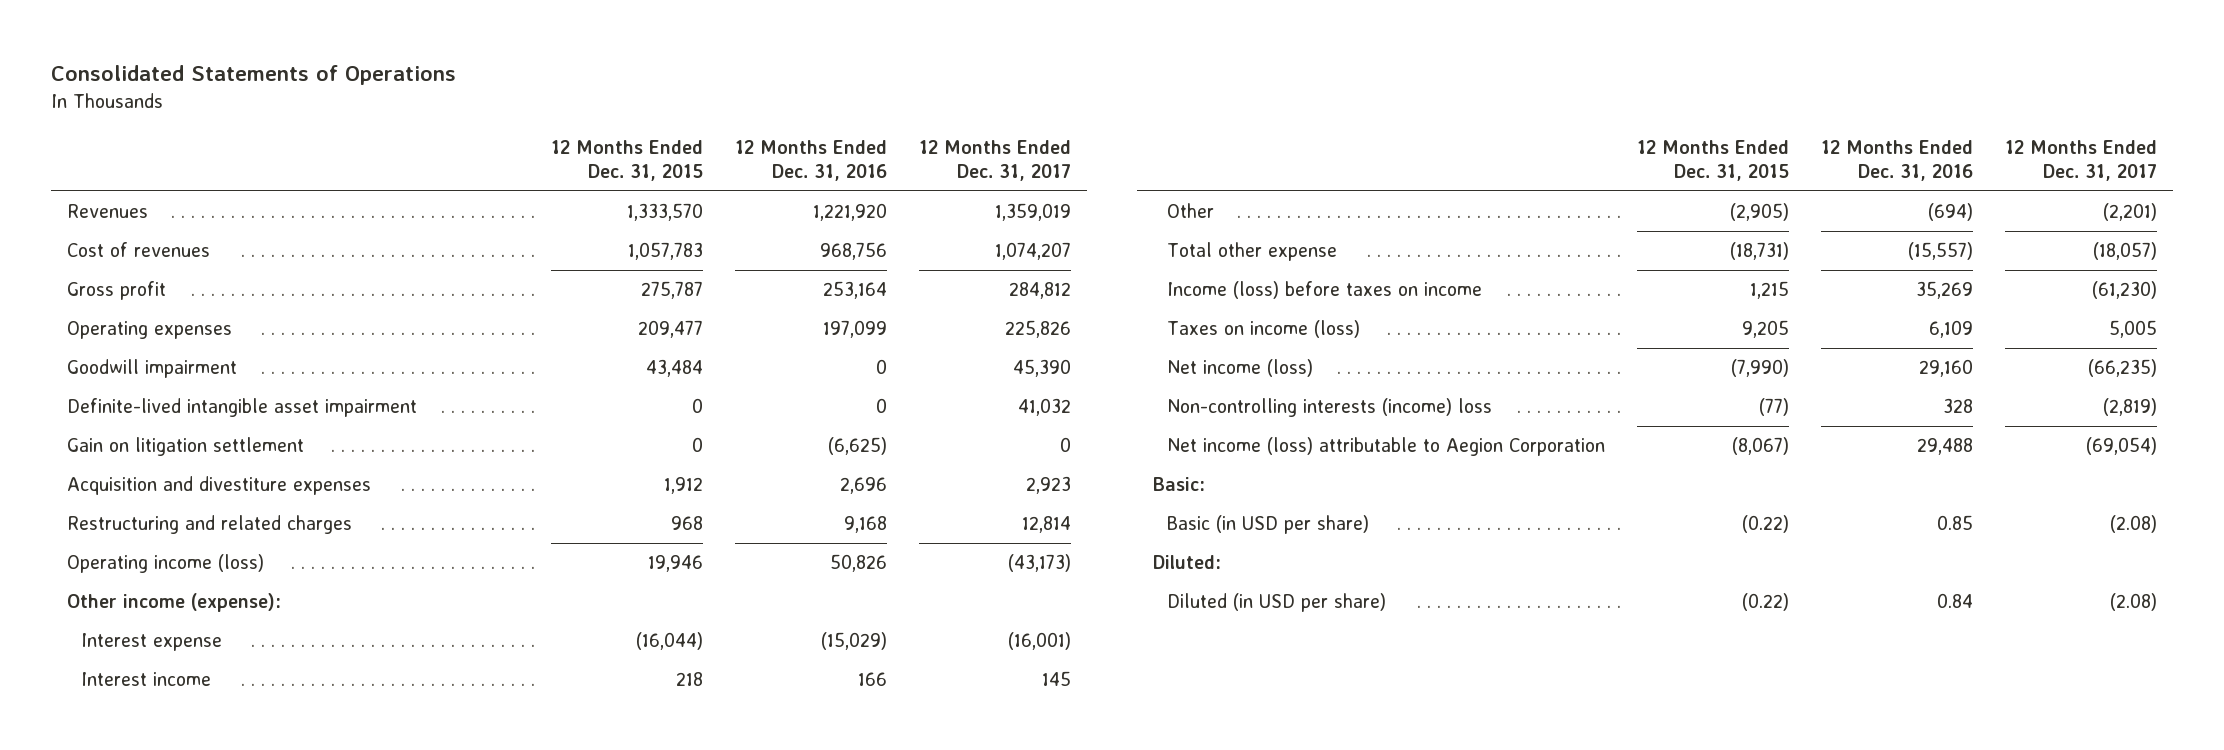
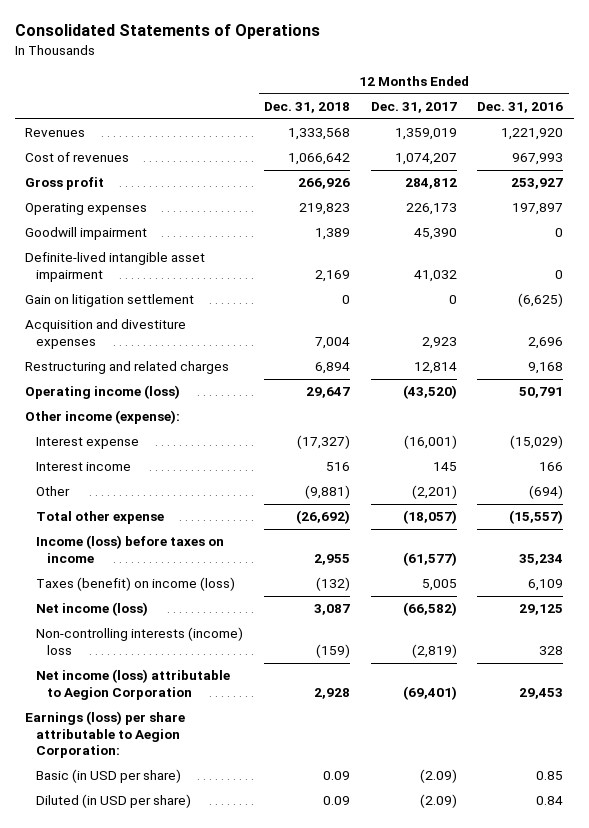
- | 12 Months Ended Dec. 31, 2015 | 12 Months Ended Dec. 31, 2016 | 12 Months Ended Dec. 31, 2017
+ | 12 Months Ended Dec. 31, 2018 | 12 Months Ended Dec. 31, 2017 | 12 Months Ended Dec. 31, 2016
- Cost of revenues | 1,057,783 | 968,756 | 1,074,207
- Gross profit | 275,787 | 253,164 | 284,812
- Operating expenses | 209,477 | 197,099 | 225,826
+ Cost of revenues | 1,066,642 | 1,074,207 | 967,993
+ Gross profit | 266,926 | 284,812 | 253,927
+ Operating expenses | 219,823 | 226,173 | 197,897
- Operating income (loss) | 19,946 | 50,826 | (43,173)
+ Operating income (loss) | 29,647 | (43,520) | 50,791
- Income (loss) before taxes on income | 1,215 | 35,269 | (61,230)
- Taxes on income (loss) | 9,205 | 6,109 | 5,005
- Net income (loss) | (7,990) | 29,160 | (66,235)
+ Income (loss) before taxes on income | 2,955 | (61,577) | 35,234
+ Taxes (benefit) on income (loss) | (132) | 5,005 | 6,109
+ Net income (loss) | 3,087 | (66,582) | 29,125
- Net income (loss) attributable to Aegion Corporation | (8,067) | 29,488 | (69,054)
- Basic:
- Basic (in USD per share) | (0.22) | 0.85 | (2.08)
- Diluted:
- Diluted (in USD per share) | (0.22) | 0.84 | (2.08)
+ Net income (loss) attributable to Aegion Corporation | 2,928 | (69,401) | 29,453
+ Earnings (loss) per share attributable to Aegion Corporation:
+ Basic (in USD per share) | 0.09 | (2.09) | 0.85
+ Diluted (in USD per share) | 0.09 | (2.09) | 0.84

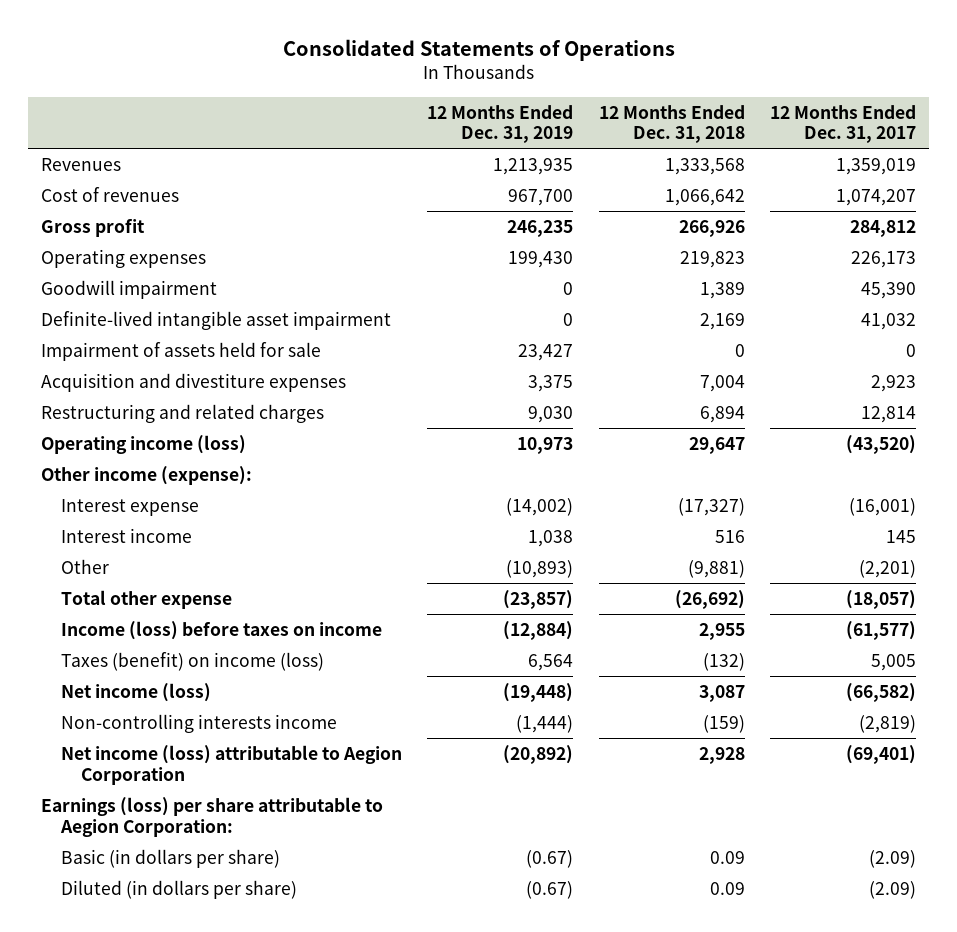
- | 12 Months Ended Dec. 31, 2018 | 12 Months Ended Dec. 31, 2017 | 12 Months Ended Dec. 31, 2016
+ | 12 Months Ended Dec. 31, 2019 | 12 Months Ended Dec. 31, 2018 | 12 Months Ended Dec. 31, 2017
- Gain on litigation settlement | 0 | 0 | (6,625)
+ Impairment of assets held for sale | 23,427 | 0 | 0
- Non-controlling interests (income) loss | (159) | (2,819) | 328
+ Non-controlling interests income | (1,444) | (159) | (2,819)
- Basic (in USD per share) | 0.09 | (2.09) | 0.85
- Diluted (in USD per share) | 0.09 | (2.09) | 0.84
+ Basic (in dollars per share) | (0.67) | 0.09 | (2.09)
+ Diluted (in dollars per share) | (0.67) | 0.09 | (2.09)

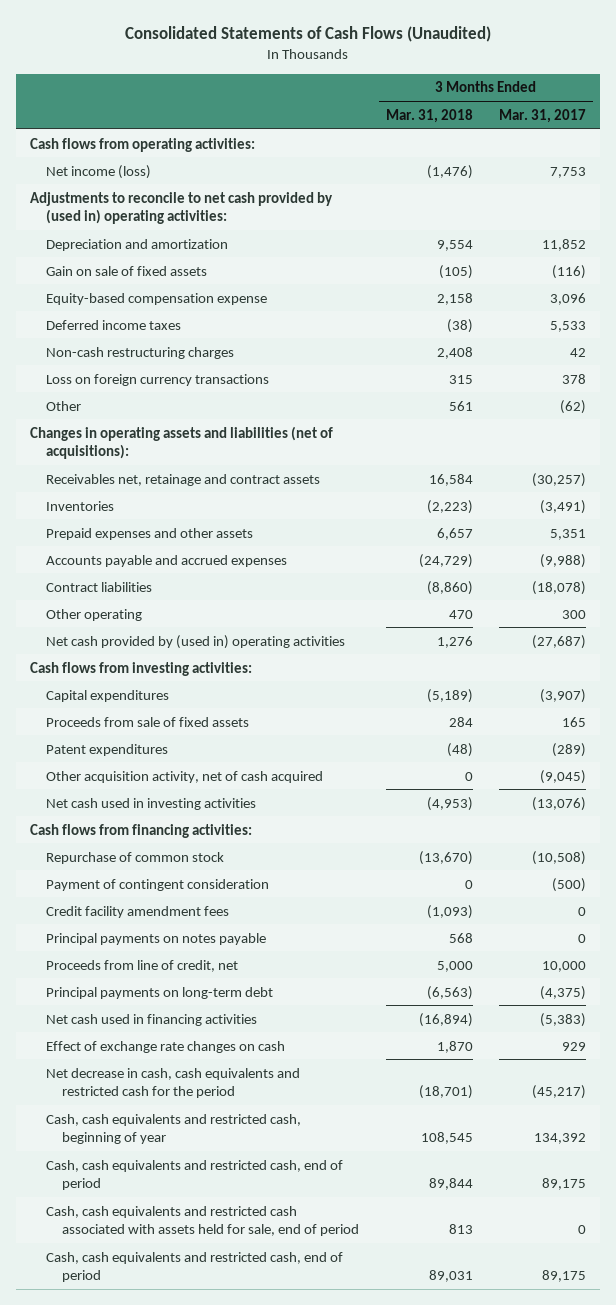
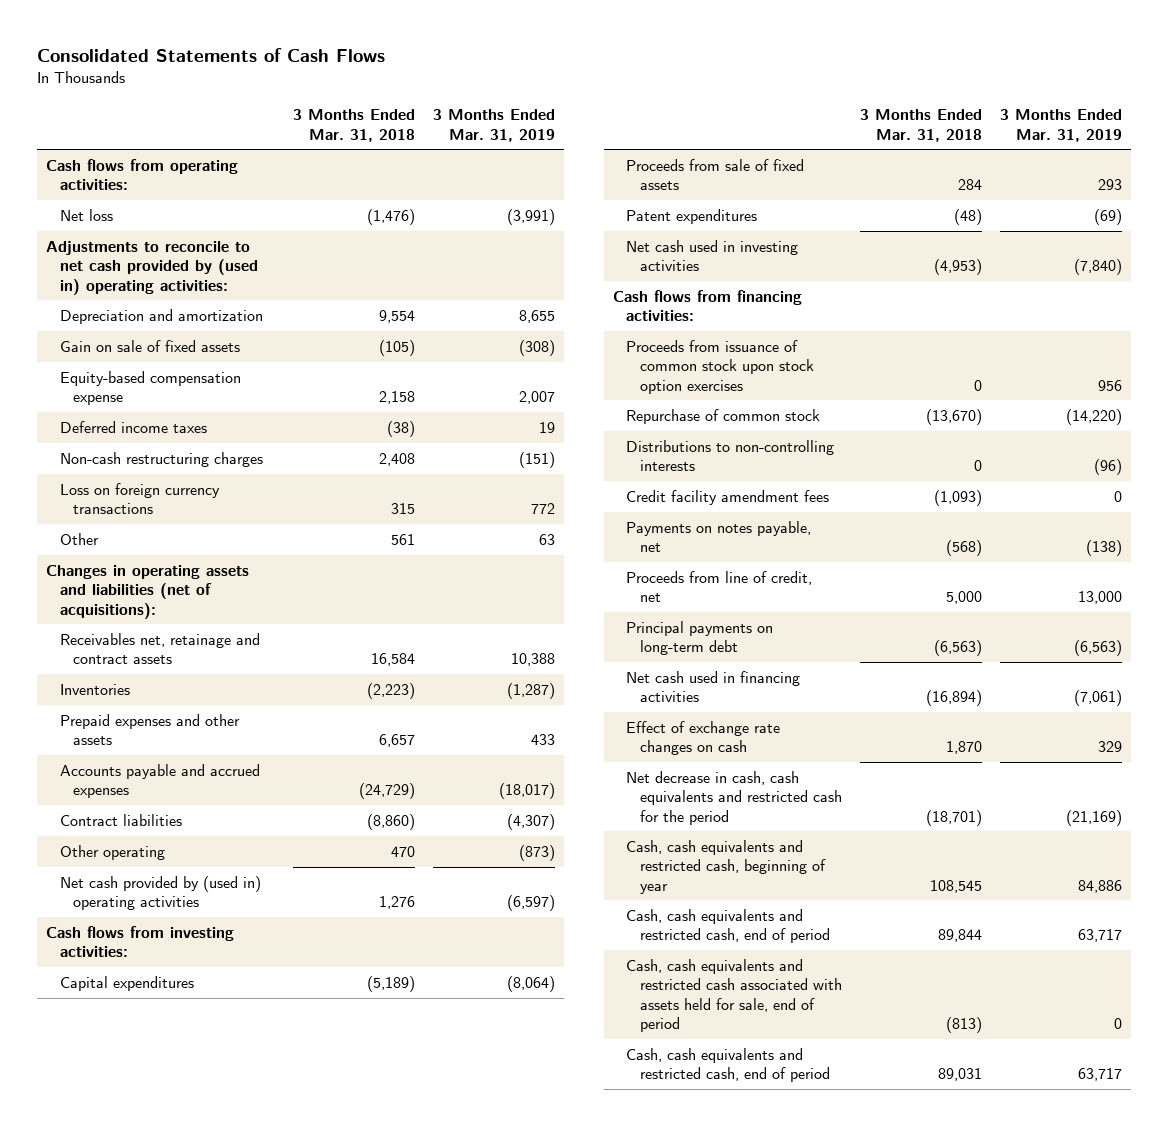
- Consolidated Statements of Cash Flows (Unaudited)
+ Consolidated Statements of Cash Flows
- | 3 Months Ended Mar. 31, 2018 | 3 Months Ended Mar. 31, 2017
+ | 3 Months Ended Mar. 31, 2018 | 3 Months Ended Mar. 31, 2019
- Net income (loss) | (1,476) | 7,753
+ Net loss | (1,476) | (3,991)
- Other acquisition activity, net of cash acquired | 0 | (9,045)
+ Proceeds from issuance of common stock upon stock option exercises | 0 | 956
- Payment of contingent consideration | 0 | (500)
+ Distributions to non-controlling interests | 0 | (96)
- Principal payments on notes payable | 568 | 0
+ Payments on notes payable, net | (568) | (138)
- Cash, cash equivalents and restricted cash associated with assets held for sale, end of period | 813 | 0
+ Cash, cash equivalents and restricted cash associated with assets held for sale, end of period | (813) | 0

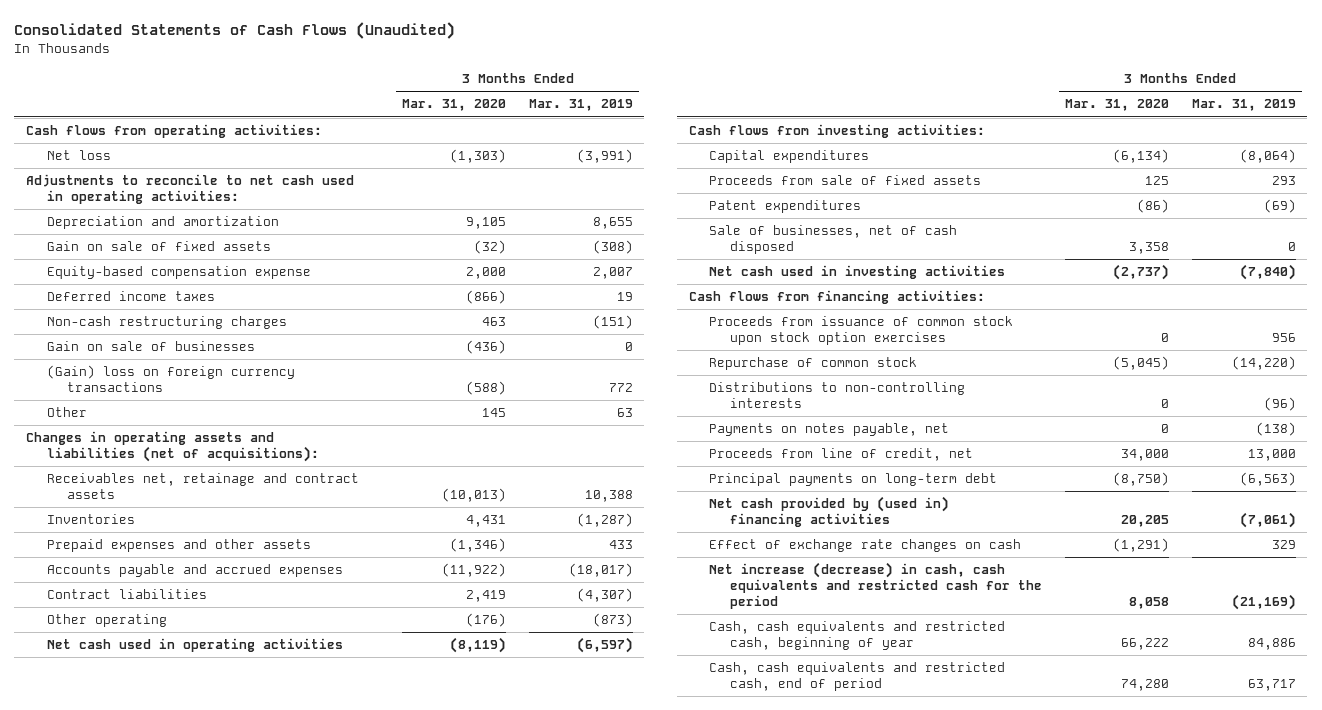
- Consolidated Statements of Cash Flows
+ Consolidated Statements of Cash Flows (Unaudited)
- | 3 Months Ended Mar. 31, 2018 | 3 Months Ended Mar. 31, 2019
+ | 3 Months Ended Mar. 31, 2020 | 3 Months Ended Mar. 31, 2019
- Adjustments to reconcile to net cash provided by (used in) operating activities:
+ Adjustments to reconcile to net cash used in operating activities:
- Loss on foreign currency transactions | 315 | 772
+ Gain on sale of businesses | (436) | 0
+ (Gain) loss on foreign currency transactions | (588) | 772
- Net cash provided by (used in) operating activities | 1,276 | (6,597)
+ Net cash used in operating activities | (8,119) | (6,597)
+ Sale of businesses, net of cash disposed | 3,358 | 0
- Credit facility amendment fees | (1,093) | 0
- Net cash used in financing activities | (16,894) | (7,061)
+ Net cash provided by (used in) financing activities | 20,205 | (7,061)
- Net decrease in cash, cash equivalents and restricted cash for the period | (18,701) | (21,169)
+ Net increase (decrease) in cash, cash equivalents and restricted cash for the period | 8,058 | (21,169)
- Cash, cash equivalents and restricted cash associated with assets held for sale, end of period | (813) | 0
- Cash, cash equivalents and restricted cash, end of period | 89,031 | 63,717

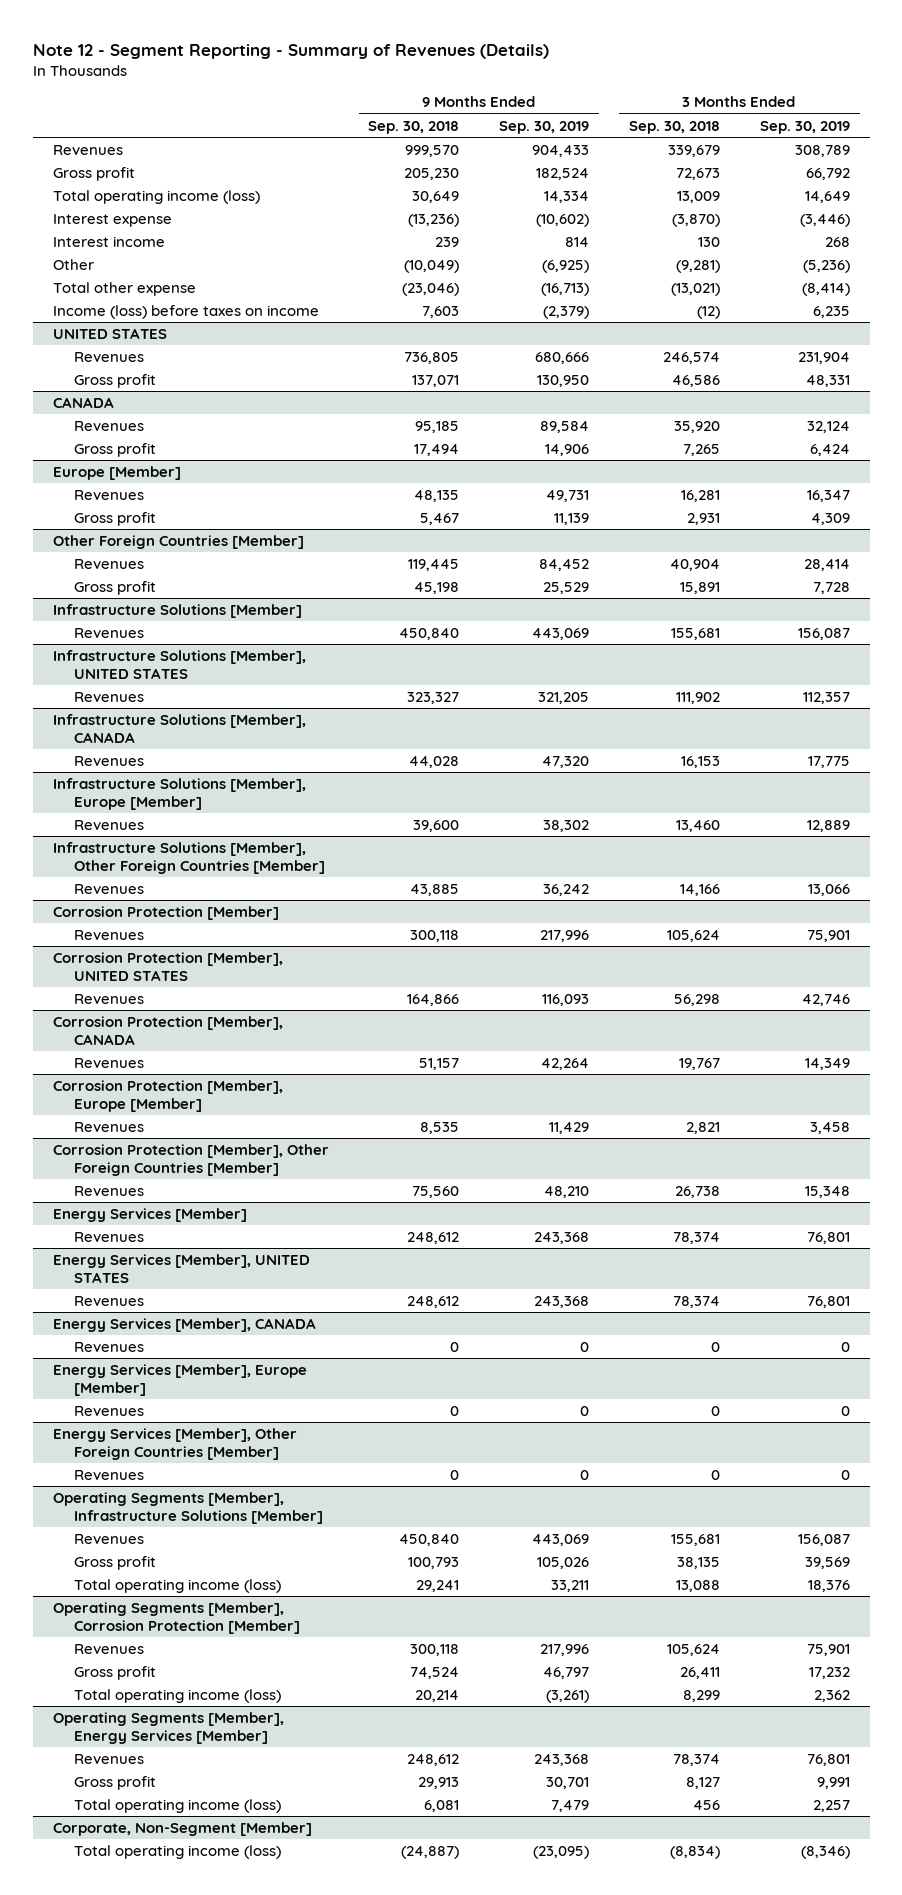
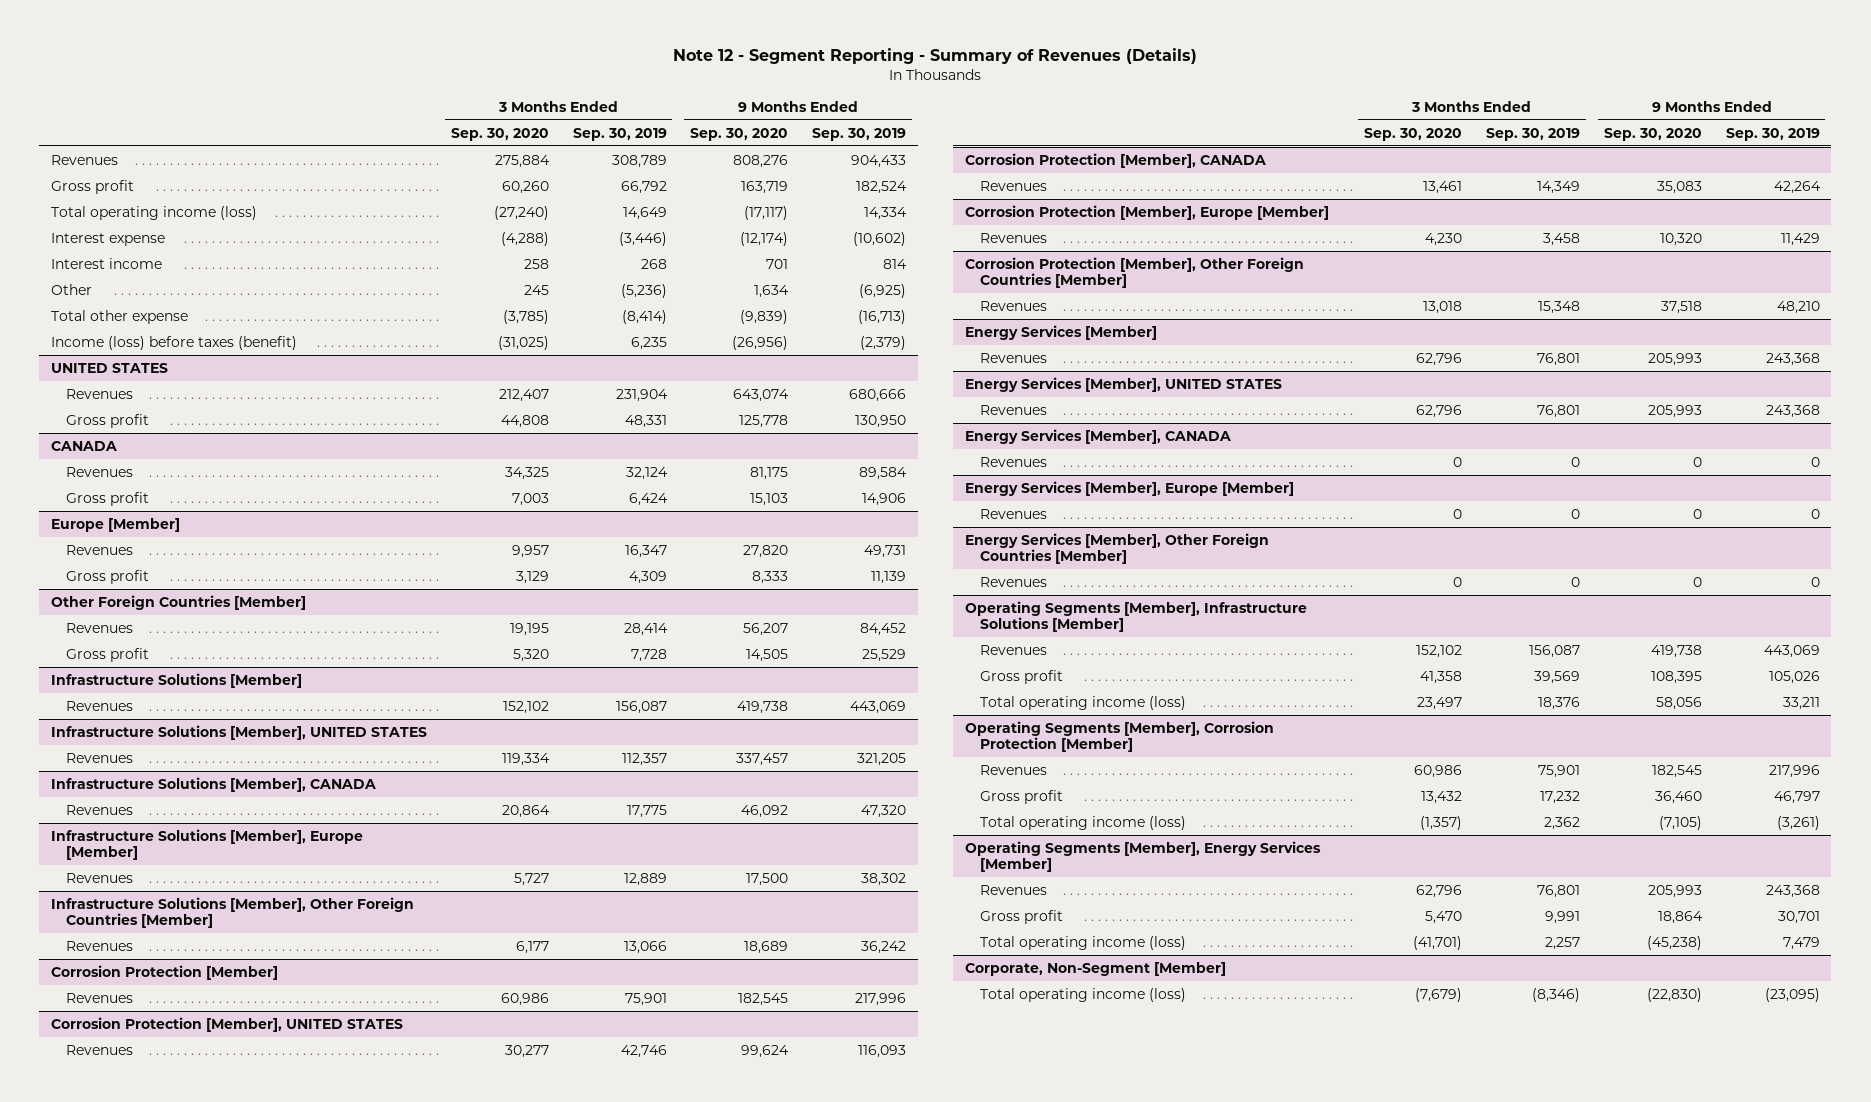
- | 9 Months Ended Sep. 30, 2018 | 9 Months Ended Sep. 30, 2019 | 3 Months Ended Sep. 30, 2018 | 3 Months Ended Sep. 30, 2019
+ | 3 Months Ended Sep. 30, 2020 | 3 Months Ended Sep. 30, 2019 | 9 Months Ended Sep. 30, 2020 | 9 Months Ended Sep. 30, 2019
- Income (loss) before taxes on income | 7,603 | (2,379) | (12) | 6,235
+ Income (loss) before taxes (benefit) | (31,025) | 6,235 | (26,956) | (2,379)

